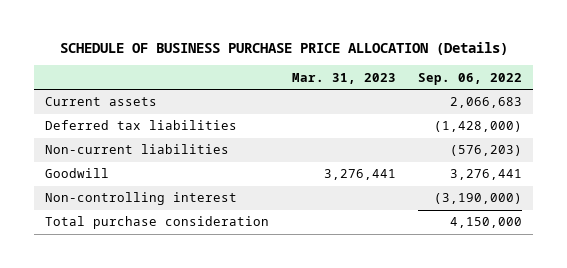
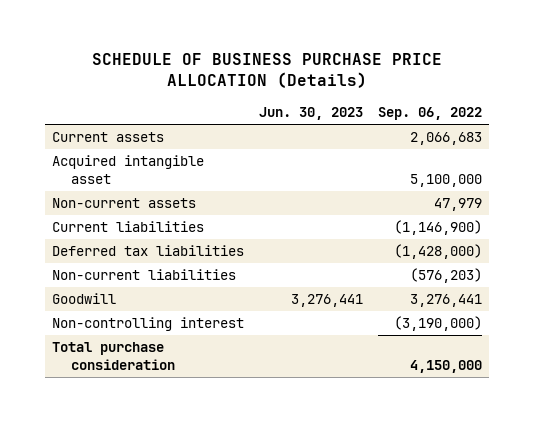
- | Mar. 31, 2023 | Sep. 06, 2022
+ | Jun. 30, 2023 | Sep. 06, 2022
+ Acquired intangible asset | | 5,100,000
+ Non-current assets | | 47,979
+ Current liabilities | | (1,146,900)

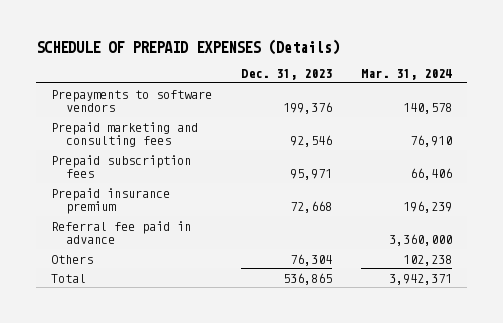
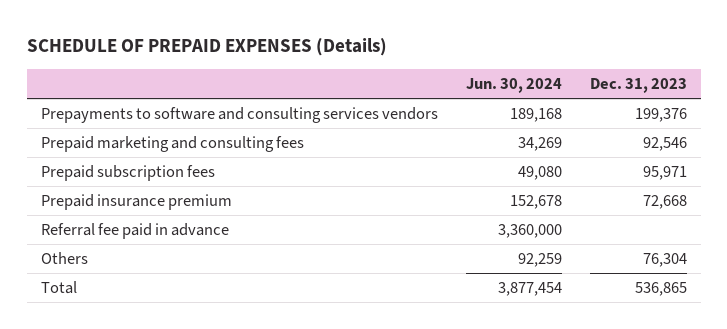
- | Dec. 31, 2023 | Mar. 31, 2024
+ | Jun. 30, 2024 | Dec. 31, 2023
- Prepayments to software vendors | 199,376 | 140,578
+ Prepayments to software and consulting services vendors | 189,168 | 199,376

